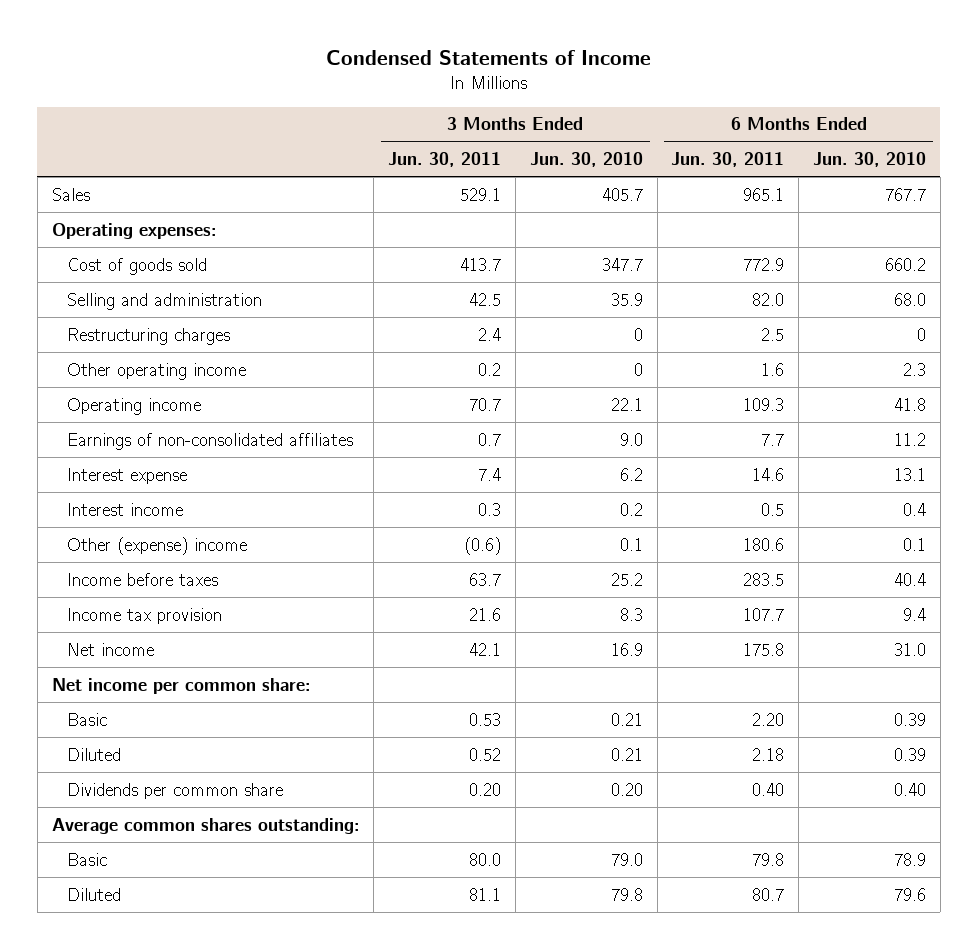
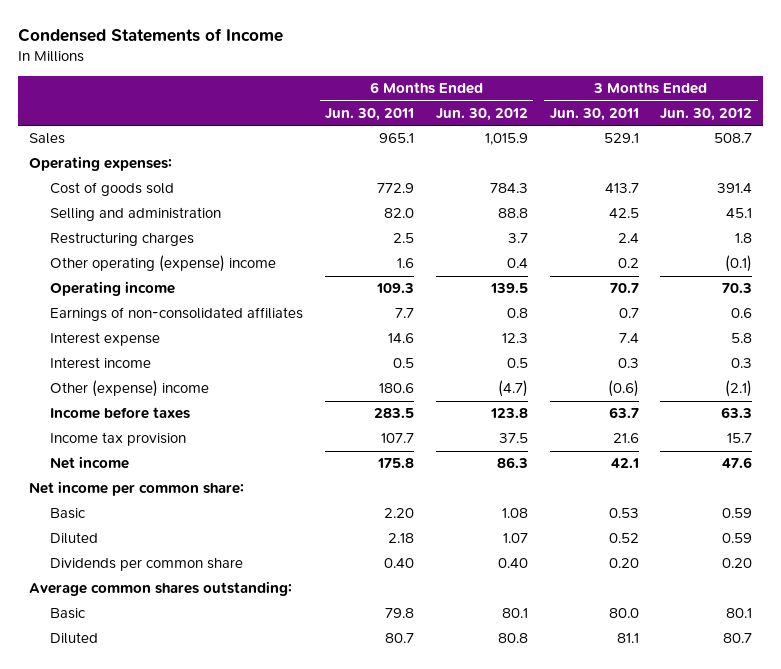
- | 3 Months Ended Jun. 30, 2011 | 3 Months Ended Jun. 30, 2010 | 6 Months Ended Jun. 30, 2011 | 6 Months Ended Jun. 30, 2010
+ | 6 Months Ended Jun. 30, 2011 | 6 Months Ended Jun. 30, 2012 | 3 Months Ended Jun. 30, 2011 | 3 Months Ended Jun. 30, 2012
- Other operating income | 0.2 | 0 | 1.6 | 2.3
+ Other operating (expense) income | 1.6 | 0.4 | 0.2 | (0.1)

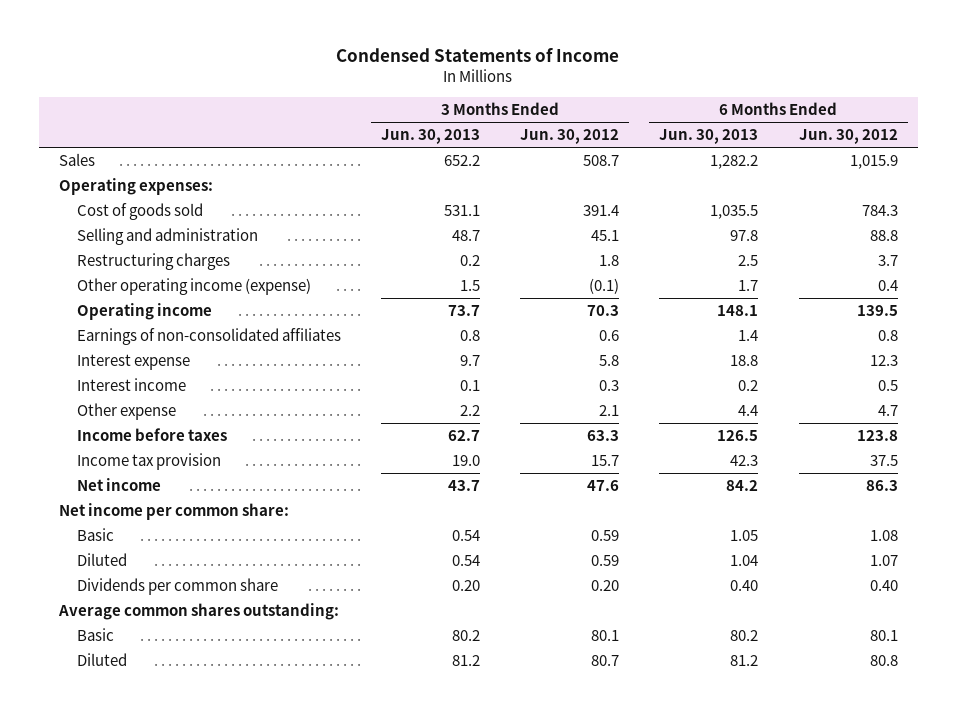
- | 6 Months Ended Jun. 30, 2011 | 6 Months Ended Jun. 30, 2012 | 3 Months Ended Jun. 30, 2011 | 3 Months Ended Jun. 30, 2012
+ | 3 Months Ended Jun. 30, 2013 | 3 Months Ended Jun. 30, 2012 | 6 Months Ended Jun. 30, 2013 | 6 Months Ended Jun. 30, 2012
- Other operating (expense) income | 1.6 | 0.4 | 0.2 | (0.1)
+ Other operating income (expense) | 1.5 | (0.1) | 1.7 | 0.4
- Other (expense) income | 180.6 | (4.7) | (0.6) | (2.1)
+ Other expense | 2.2 | 2.1 | 4.4 | 4.7

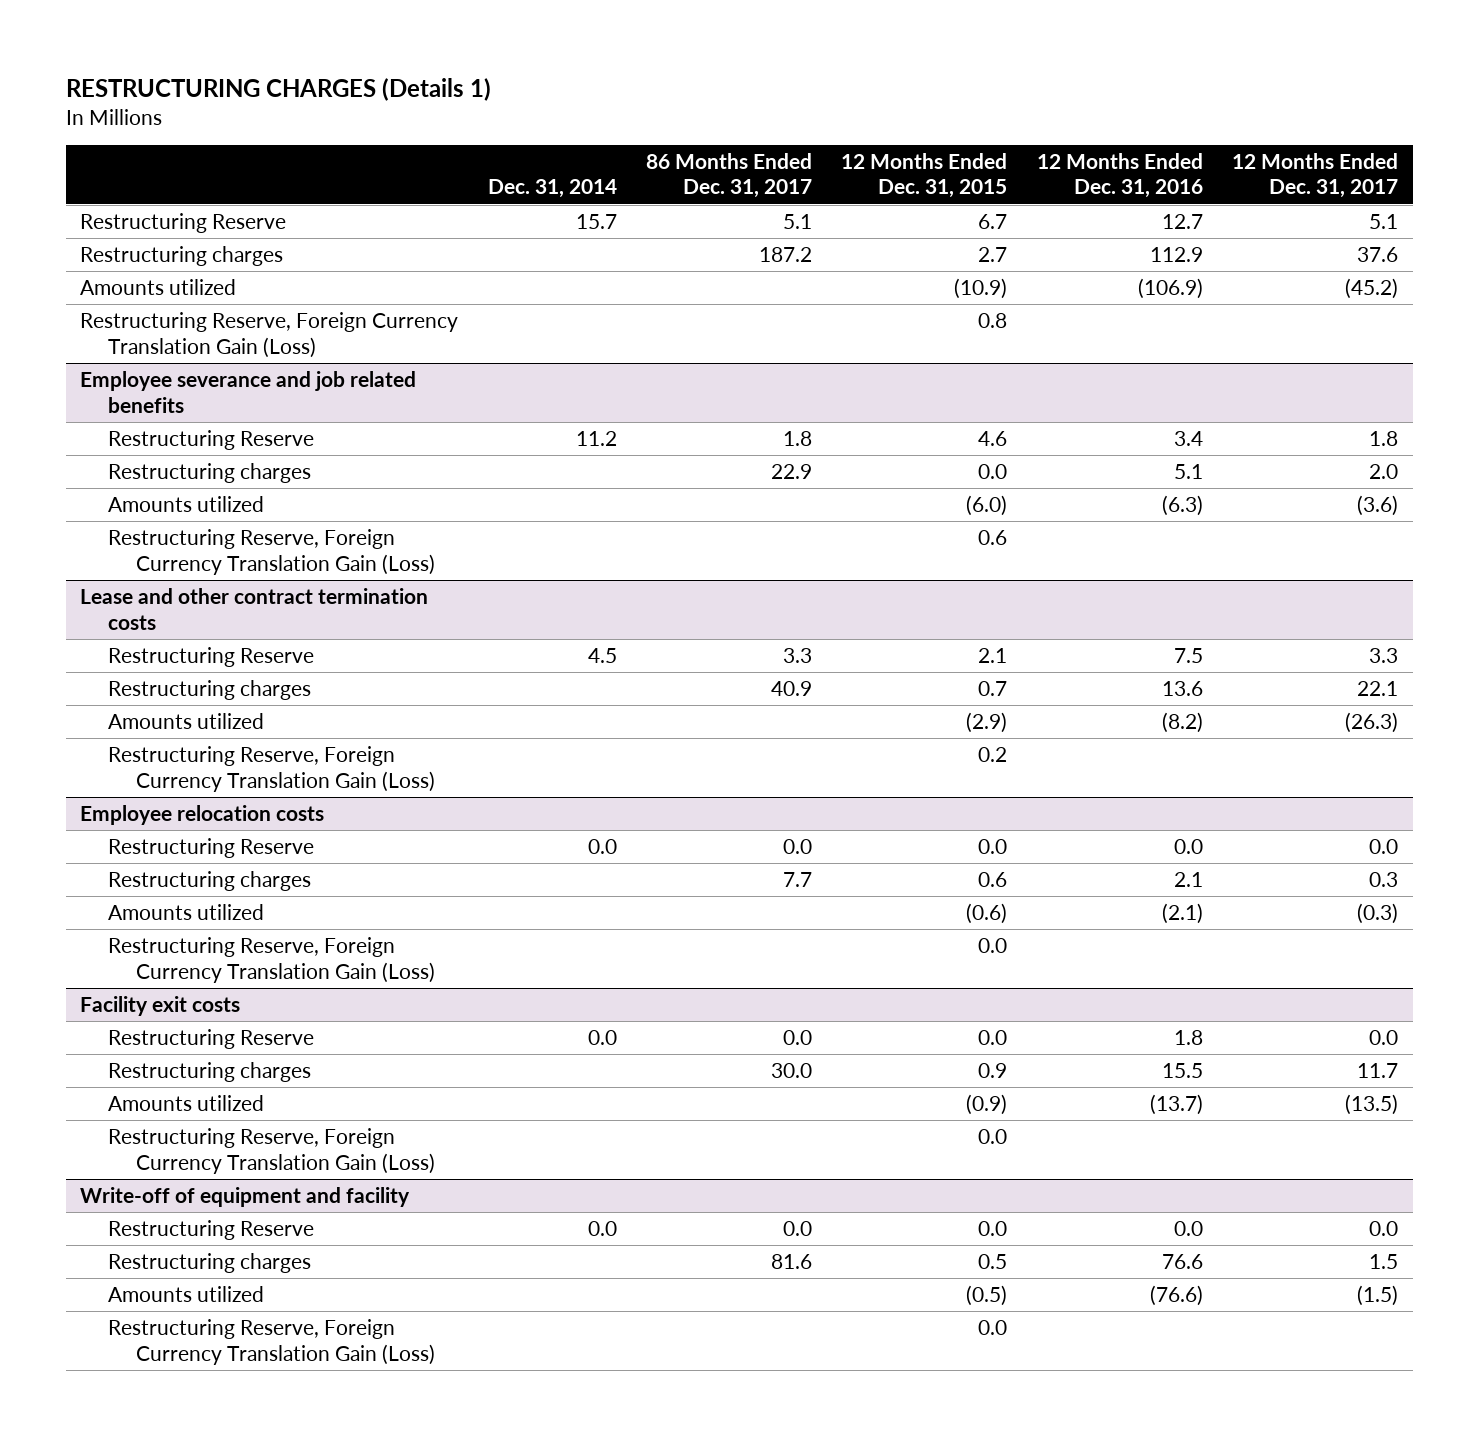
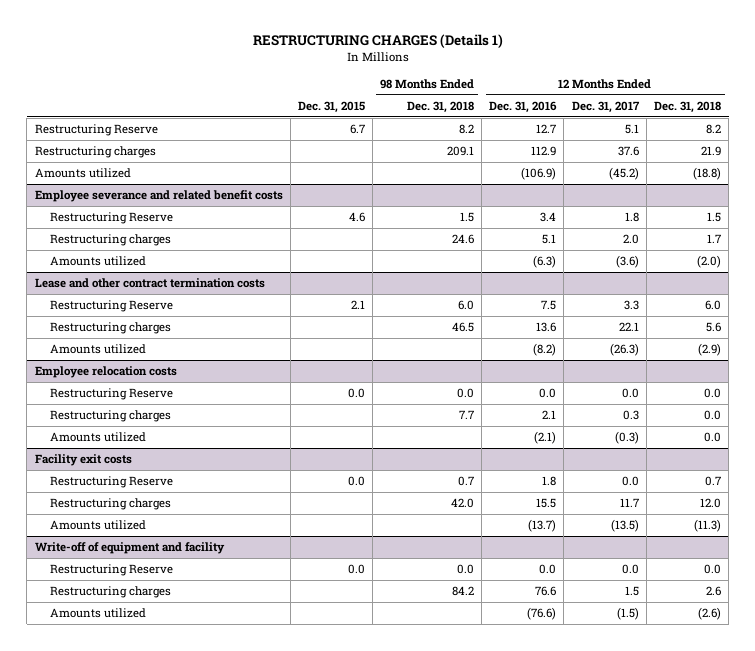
- | Dec. 31, 2014 | 86 Months Ended Dec. 31, 2017 | 12 Months Ended Dec. 31, 2015 | 12 Months Ended Dec. 31, 2016 | 12 Months Ended Dec. 31, 2017
+ | Dec. 31, 2015 | 98 Months Ended Dec. 31, 2018 | 12 Months Ended Dec. 31, 2016 | 12 Months Ended Dec. 31, 2017 | 12 Months Ended Dec. 31, 2018
- Restructuring Reserve, Foreign Currency Translation Gain (Loss) | | | 0.8 | |
- Employee severance and job related benefits
+ Employee severance and related benefit costs
- Restructuring Reserve, Foreign Currency Translation Gain (Loss) | | | 0.6 | |
@ Lease and other contract termination costs
- Restructuring Reserve, Foreign Currency Translation Gain (Loss) | | | 0.2 | |
@ Employee relocation costs
- Restructuring Reserve, Foreign Currency Translation Gain (Loss) | | | 0.0 | |
@ Facility exit costs
- Restructuring Reserve, Foreign Currency Translation Gain (Loss) | | | 0.0 | |
@ Write-off of equipment and facility
- Restructuring Reserve, Foreign Currency Translation Gain (Loss) | | | 0.0 | |

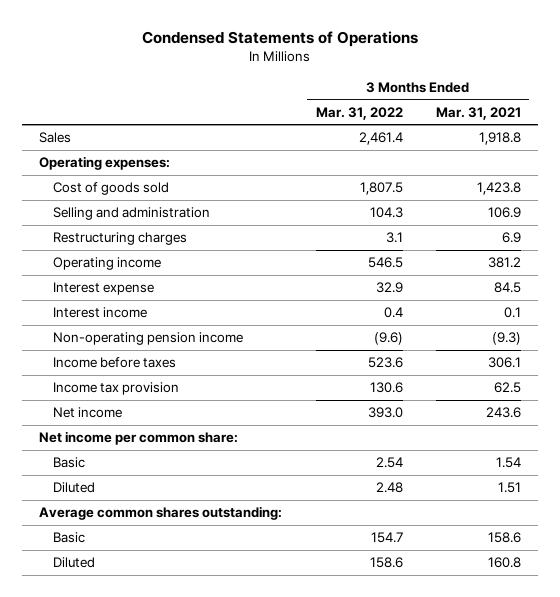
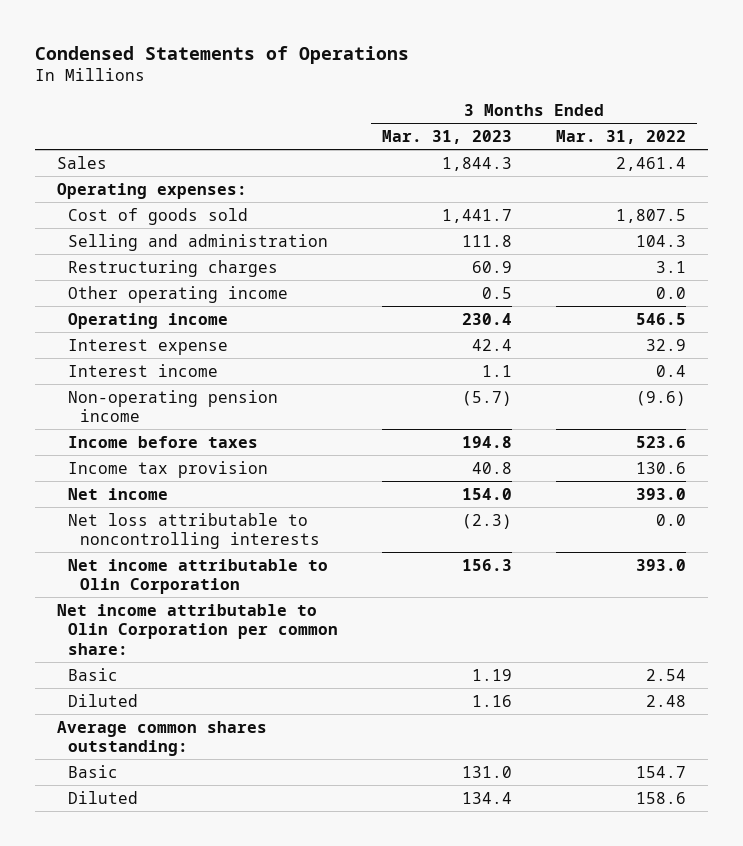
- | 3 Months Ended Mar. 31, 2022 | 3 Months Ended Mar. 31, 2021
+ | 3 Months Ended Mar. 31, 2023 | 3 Months Ended Mar. 31, 2022
+ Other operating income | 0.5 | 0.0
- Net income per common share:
+ Net loss attributable to noncontrolling interests | (2.3) | 0.0
+ Net income attributable to Olin Corporation | 156.3 | 393.0
+ Net income attributable to Olin Corporation per common share:

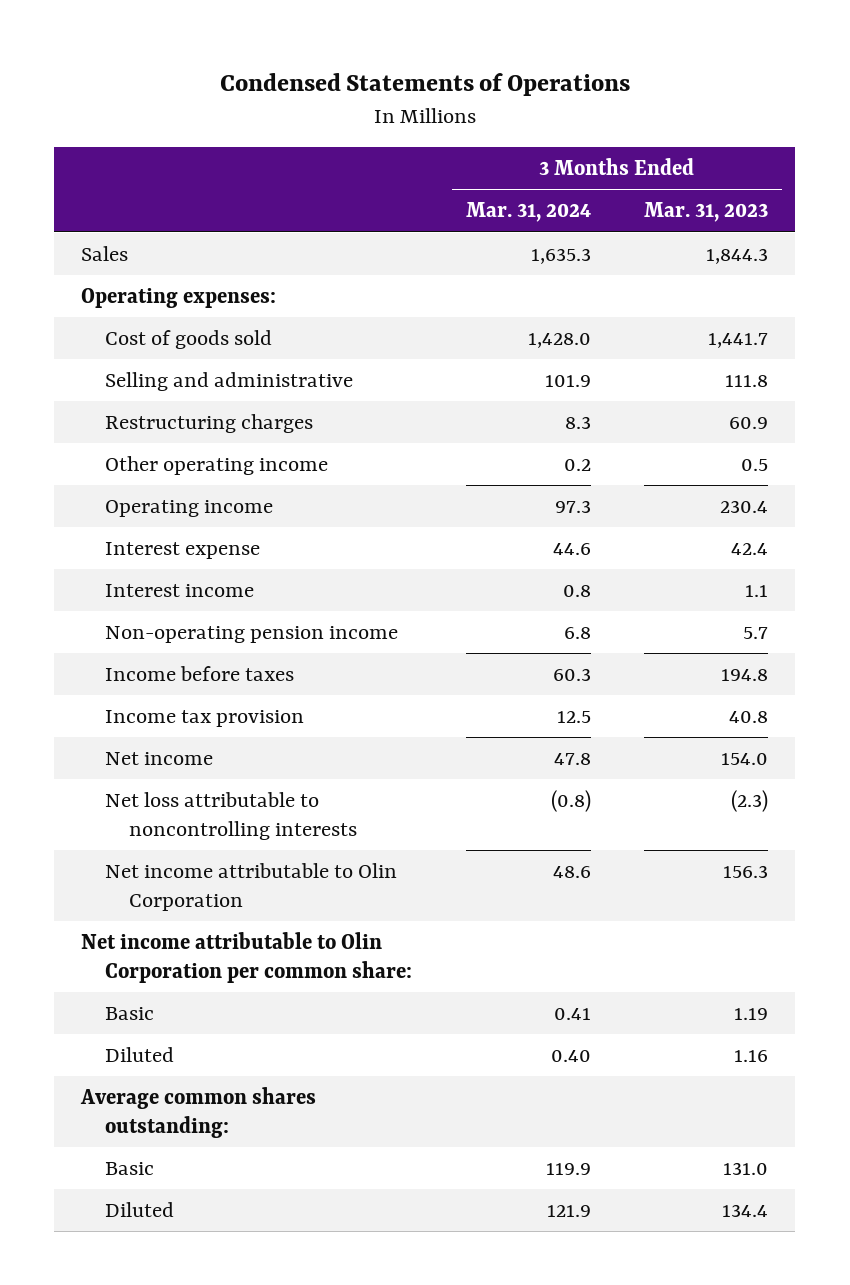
- | 3 Months Ended Mar. 31, 2023 | 3 Months Ended Mar. 31, 2022
+ | 3 Months Ended Mar. 31, 2024 | 3 Months Ended Mar. 31, 2023
- Selling and administration | 111.8 | 104.3
+ Selling and administrative | 101.9 | 111.8
- Non-operating pension income | (5.7) | (9.6)
+ Non-operating pension income | 6.8 | 5.7

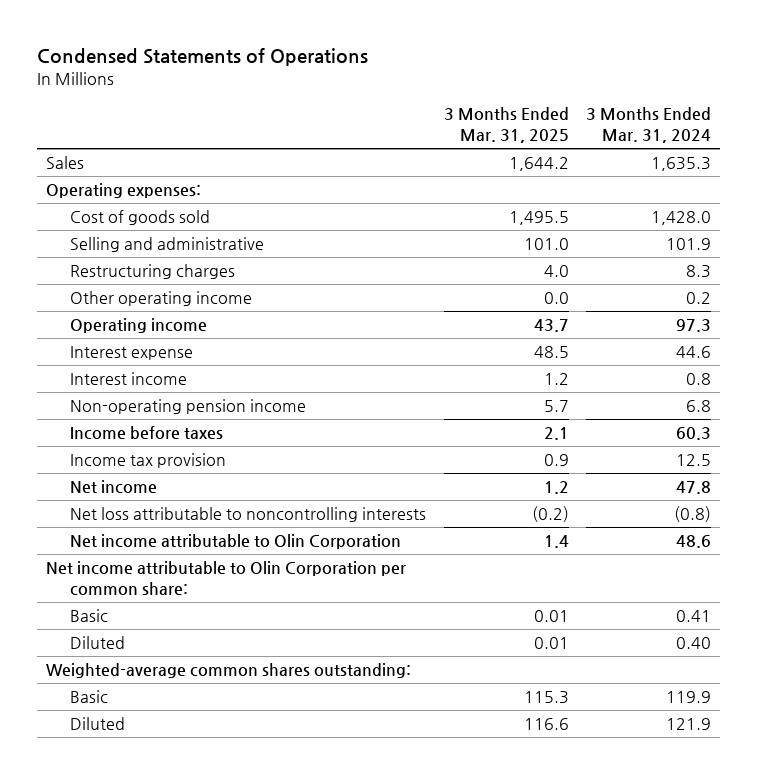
- | 3 Months Ended Mar. 31, 2024 | 3 Months Ended Mar. 31, 2023
+ | 3 Months Ended Mar. 31, 2025 | 3 Months Ended Mar. 31, 2024
- Average common shares outstanding:
+ Weighted-average common shares outstanding:

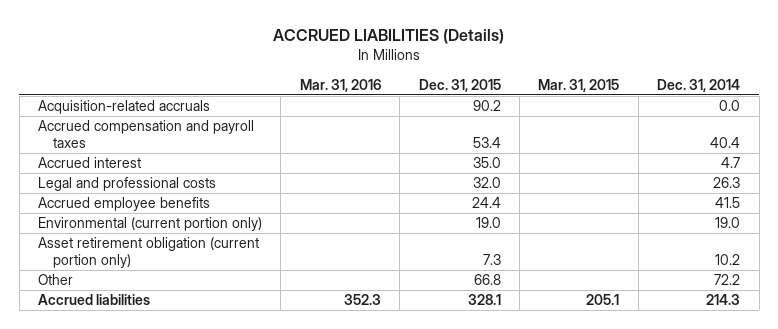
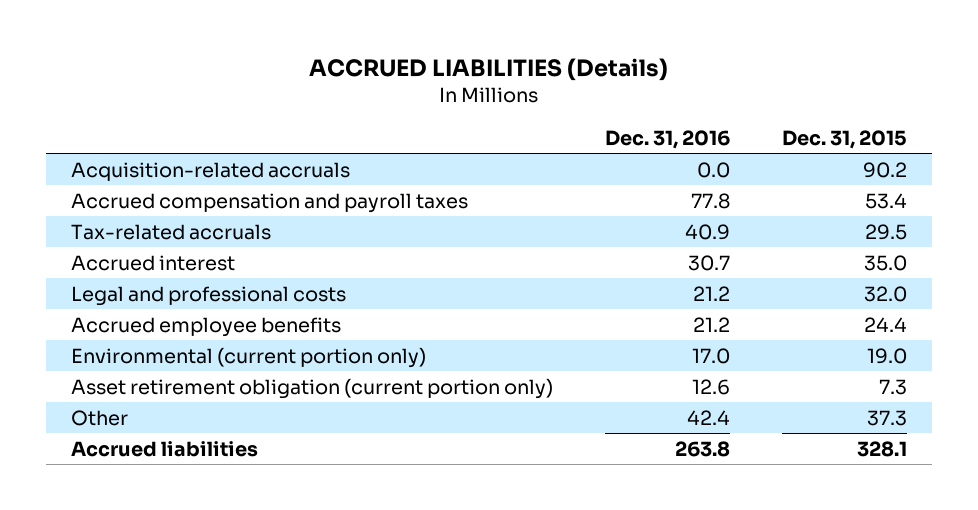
- | Mar. 31, 2016 | Dec. 31, 2015 | Mar. 31, 2015 | Dec. 31, 2014
+ | Dec. 31, 2016 | Dec. 31, 2015
+ Tax-related accruals | 40.9 | 29.5
- Other | | 66.8 | | 72.2
+ Other | 42.4 | 37.3

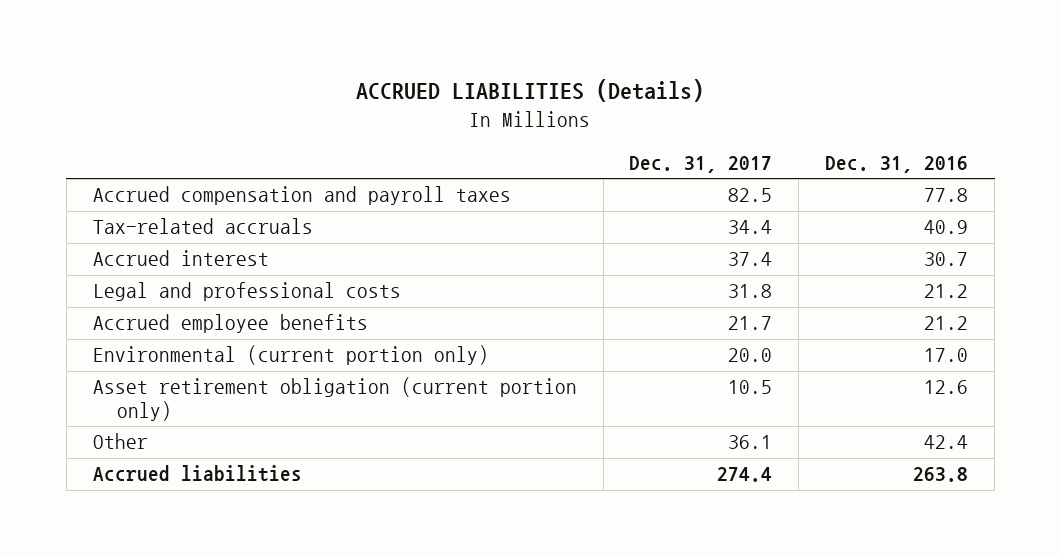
- | Dec. 31, 2016 | Dec. 31, 2015
+ | Dec. 31, 2017 | Dec. 31, 2016
- Acquisition-related accruals | 0.0 | 90.2

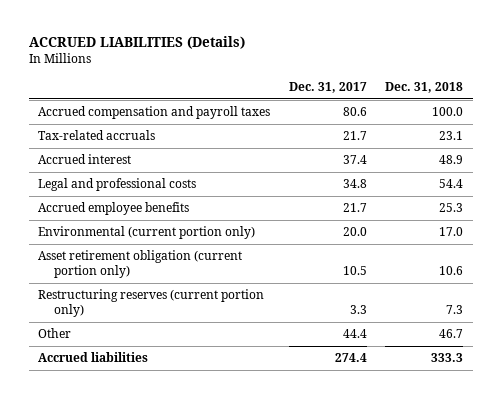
- | Dec. 31, 2017 | Dec. 31, 2016
+ | Dec. 31, 2017 | Dec. 31, 2018
- Accrued compensation and payroll taxes | 82.5 | 77.8
- Tax-related accruals | 34.4 | 40.9
+ Accrued compensation and payroll taxes | 80.6 | 100.0
+ Tax-related accruals | 21.7 | 23.1
- Legal and professional costs | 31.8 | 21.2
+ Legal and professional costs | 34.8 | 54.4
- Other | 36.1 | 42.4
+ Restructuring reserves (current portion only) | 3.3 | 7.3
+ Other | 44.4 | 46.7

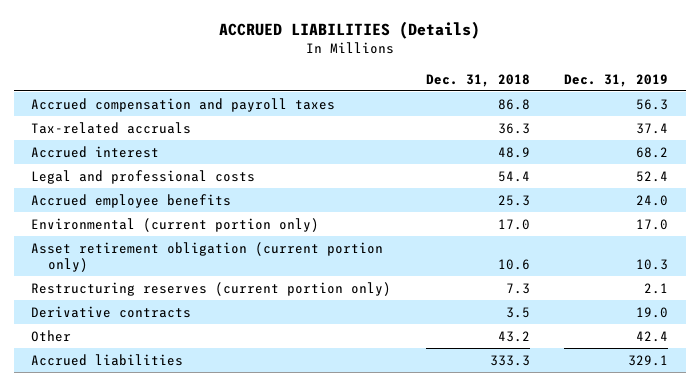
- | Dec. 31, 2017 | Dec. 31, 2018
+ | Dec. 31, 2018 | Dec. 31, 2019
- Accrued compensation and payroll taxes | 80.6 | 100.0
- Tax-related accruals | 21.7 | 23.1
+ Accrued compensation and payroll taxes | 86.8 | 56.3
+ Tax-related accruals | 36.3 | 37.4
- Other | 44.4 | 46.7
+ Derivative contracts | 3.5 | 19.0
+ Other | 43.2 | 42.4

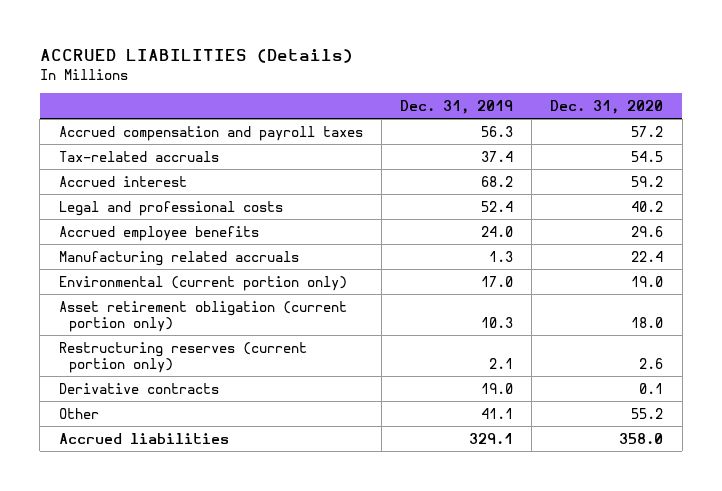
- | Dec. 31, 2018 | Dec. 31, 2019
+ | Dec. 31, 2019 | Dec. 31, 2020
+ Manufacturing related accruals | 1.3 | 22.4
- Other | 43.2 | 42.4
+ Other | 41.1 | 55.2

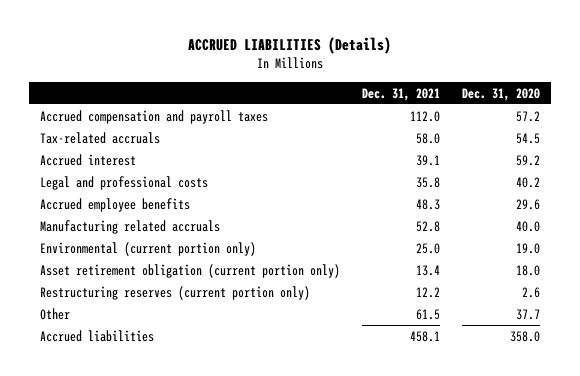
- | Dec. 31, 2019 | Dec. 31, 2020
+ | Dec. 31, 2021 | Dec. 31, 2020
- Manufacturing related accruals | 1.3 | 22.4
+ Manufacturing related accruals | 52.8 | 40.0
- Derivative contracts | 19.0 | 0.1
- Other | 41.1 | 55.2
+ Other | 61.5 | 37.7

